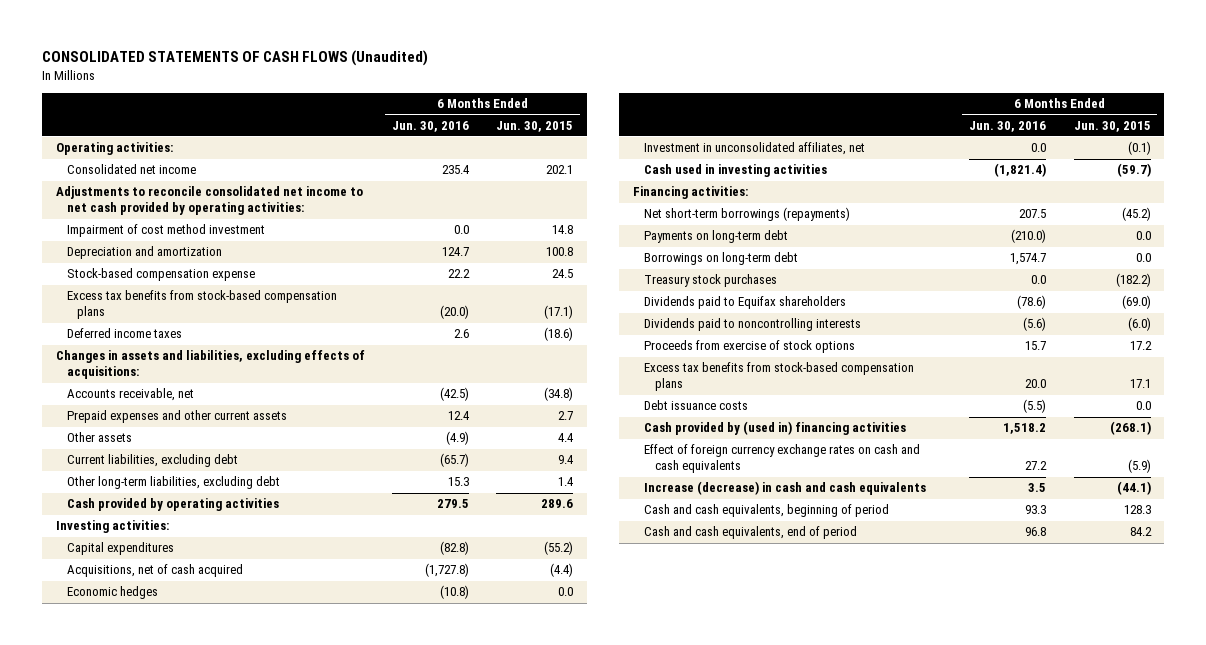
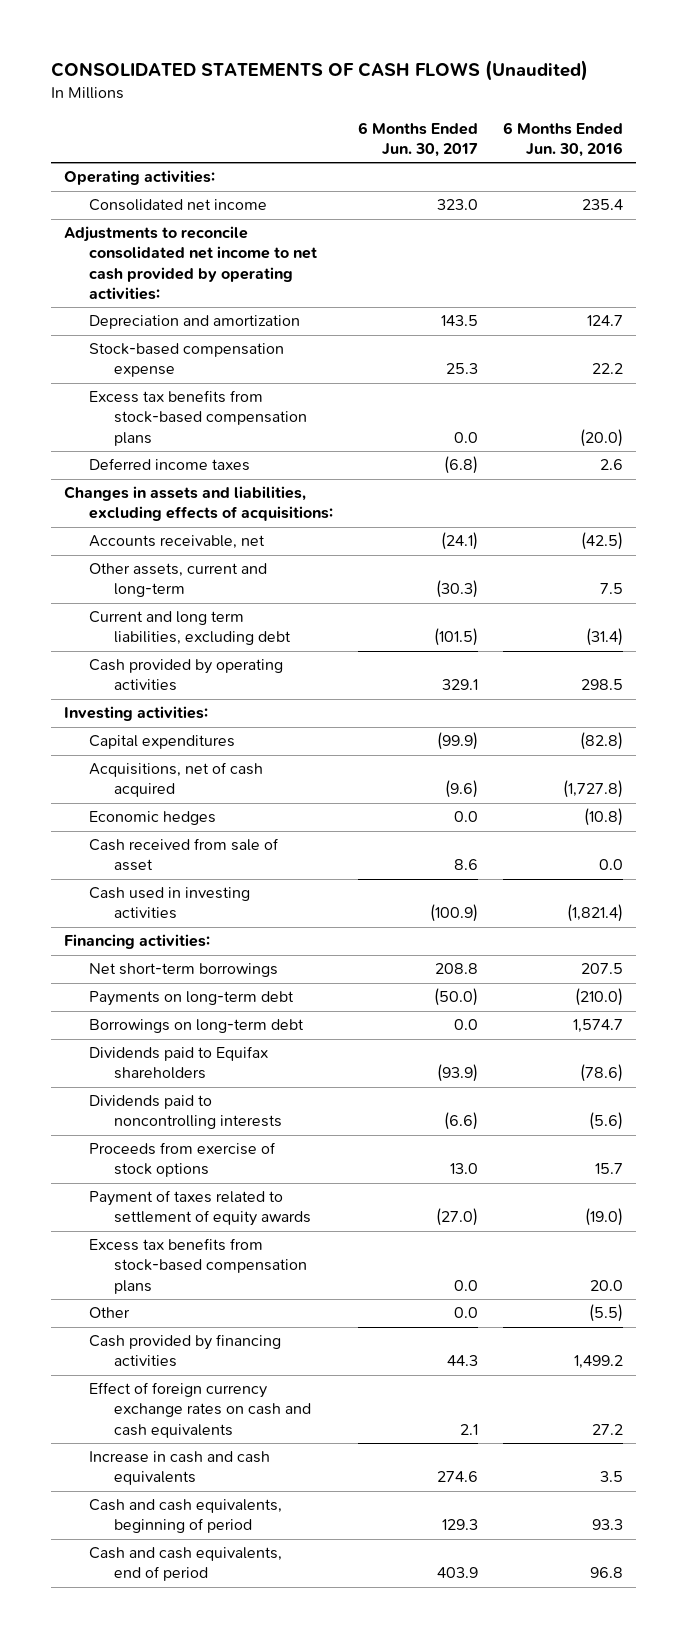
- | 6 Months Ended Jun. 30, 2016 | 6 Months Ended Jun. 30, 2015
+ | 6 Months Ended Jun. 30, 2017 | 6 Months Ended Jun. 30, 2016
- Impairment of cost method investment | 0.0 | 14.8
- Prepaid expenses and other current assets | 12.4 | 2.7
- Other assets | (4.9) | 4.4
- Current liabilities, excluding debt | (65.7) | 9.4
- Other long-term liabilities, excluding debt | 15.3 | 1.4
- Cash provided by operating activities | 279.5 | 289.6
+ Other assets, current and long-term | (30.3) | 7.5
+ Current and long term liabilities, excluding debt | (101.5) | (31.4)
+ Cash provided by operating activities | 329.1 | 298.5
- Investment in unconsolidated affiliates, net | 0.0 | (0.1)
+ Cash received from sale of asset | 8.6 | 0.0
- Net short-term borrowings (repayments) | 207.5 | (45.2)
+ Net short-term borrowings | 208.8 | 207.5
- Treasury stock purchases | 0.0 | (182.2)
+ Payment of taxes related to settlement of equity awards | (27.0) | (19.0)
- Debt issuance costs | (5.5) | 0.0
- Cash provided by (used in) financing activities | 1,518.2 | (268.1)
+ Other | 0.0 | (5.5)
+ Cash provided by financing activities | 44.3 | 1,499.2
- Increase (decrease) in cash and cash equivalents | 3.5 | (44.1)
+ Increase in cash and cash equivalents | 274.6 | 3.5

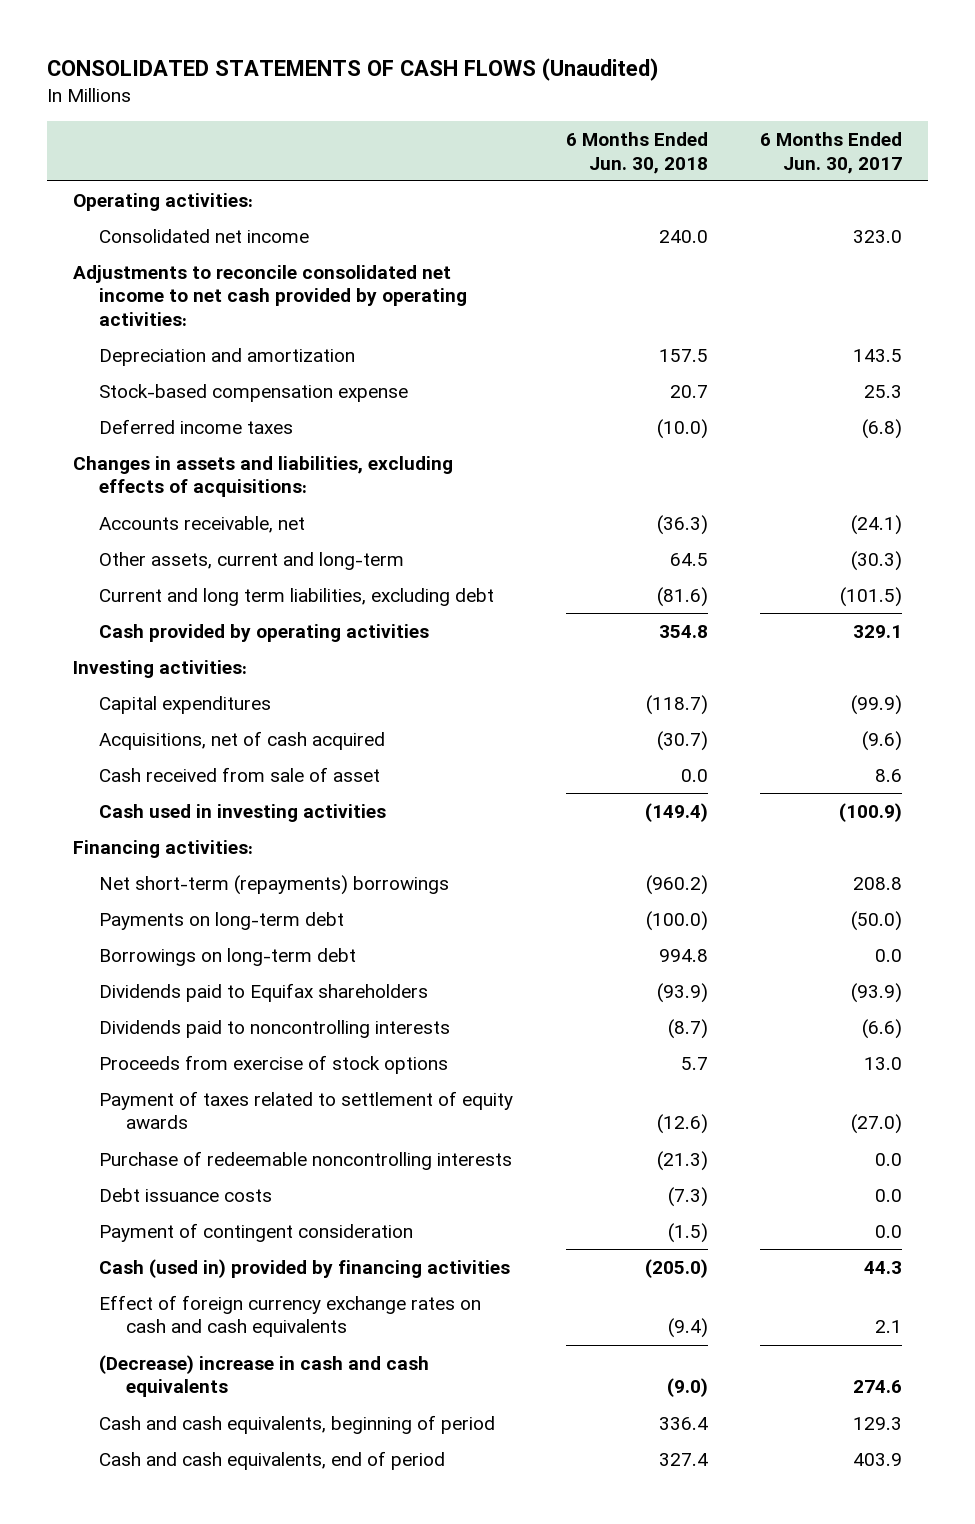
- | 6 Months Ended Jun. 30, 2017 | 6 Months Ended Jun. 30, 2016
+ | 6 Months Ended Jun. 30, 2018 | 6 Months Ended Jun. 30, 2017
- Excess tax benefits from stock-based compensation plans | 0.0 | (20.0)
- Economic hedges | 0.0 | (10.8)
- Net short-term borrowings | 208.8 | 207.5
+ Net short-term (repayments) borrowings | (960.2) | 208.8
- Excess tax benefits from stock-based compensation plans | 0.0 | 20.0
- Other | 0.0 | (5.5)
- Cash provided by financing activities | 44.3 | 1,499.2
+ Purchase of redeemable noncontrolling interests | (21.3) | 0.0
+ Debt issuance costs | (7.3) | 0.0
+ Payment of contingent consideration | (1.5) | 0.0
+ Cash (used in) provided by financing activities | (205.0) | 44.3
- Increase in cash and cash equivalents | 274.6 | 3.5
+ (Decrease) increase in cash and cash equivalents | (9.0) | 274.6

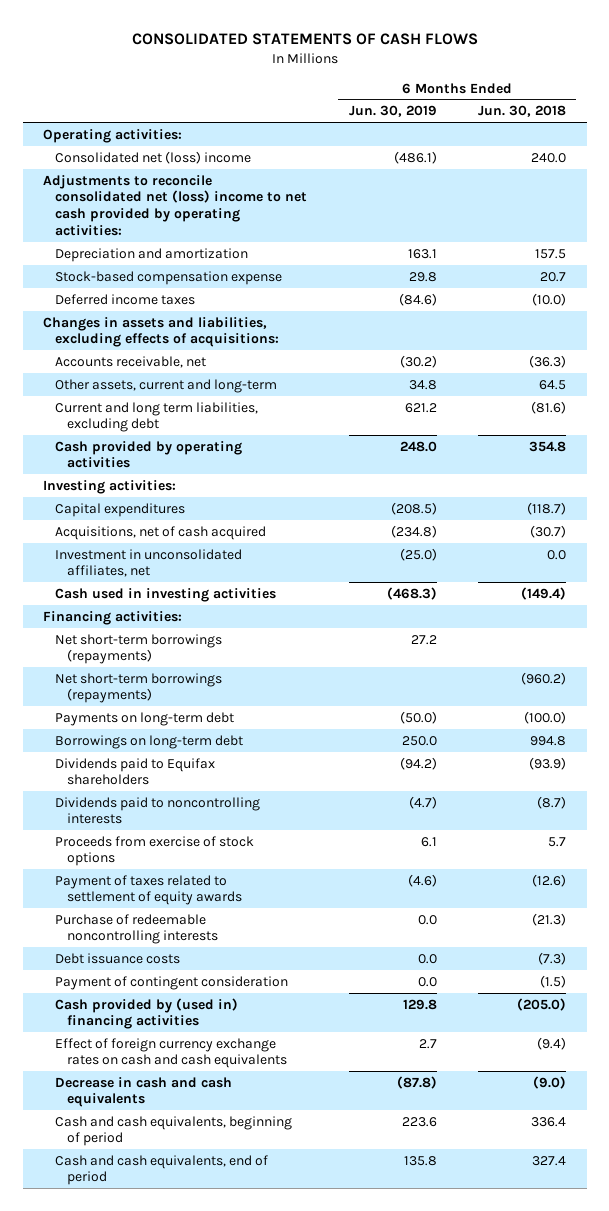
- CONSOLIDATED STATEMENTS OF CASH FLOWS (Unaudited)
+ CONSOLIDATED STATEMENTS OF CASH FLOWS
- | 6 Months Ended Jun. 30, 2018 | 6 Months Ended Jun. 30, 2017
+ | 6 Months Ended Jun. 30, 2019 | 6 Months Ended Jun. 30, 2018
- Consolidated net income | 240.0 | 323.0
- Adjustments to reconcile consolidated net income to net cash provided by operating activities:
+ Consolidated net (loss) income | (486.1) | 240.0
+ Adjustments to reconcile consolidated net (loss) income to net cash provided by operating activities:
- Cash received from sale of asset | 0.0 | 8.6
+ Investment in unconsolidated affiliates, net | (25.0) | 0.0
- Net short-term (repayments) borrowings | (960.2) | 208.8
+ Net short-term borrowings (repayments) | 27.2 |
+ Net short-term borrowings (repayments) | | (960.2)
- Cash (used in) provided by financing activities | (205.0) | 44.3
+ Cash provided by (used in) financing activities | 129.8 | (205.0)
- (Decrease) increase in cash and cash equivalents | (9.0) | 274.6
+ Decrease in cash and cash equivalents | (87.8) | (9.0)

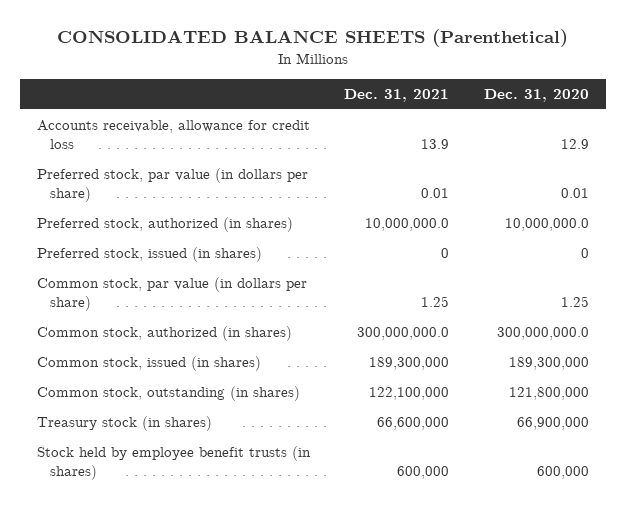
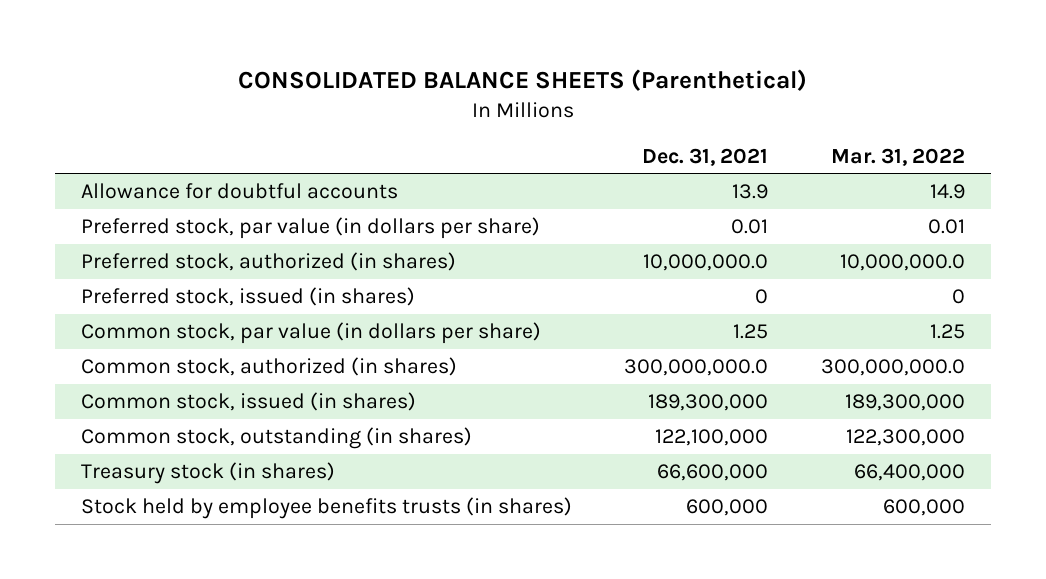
- | Dec. 31, 2021 | Dec. 31, 2020
+ | Dec. 31, 2021 | Mar. 31, 2022
- Accounts receivable, allowance for credit loss | 13.9 | 12.9
+ Allowance for doubtful accounts | 13.9 | 14.9
- Stock held by employee benefit trusts (in shares) | 600,000 | 600,000
+ Stock held by employee benefits trusts (in shares) | 600,000 | 600,000

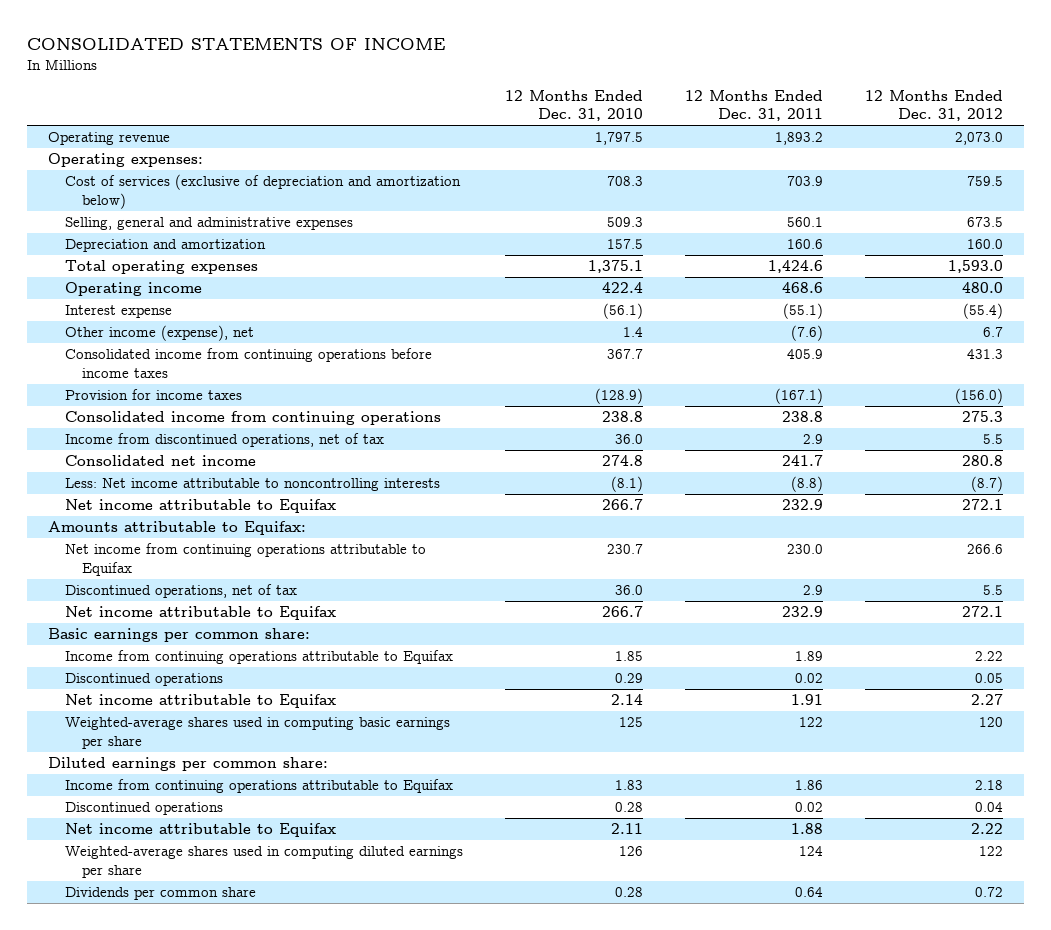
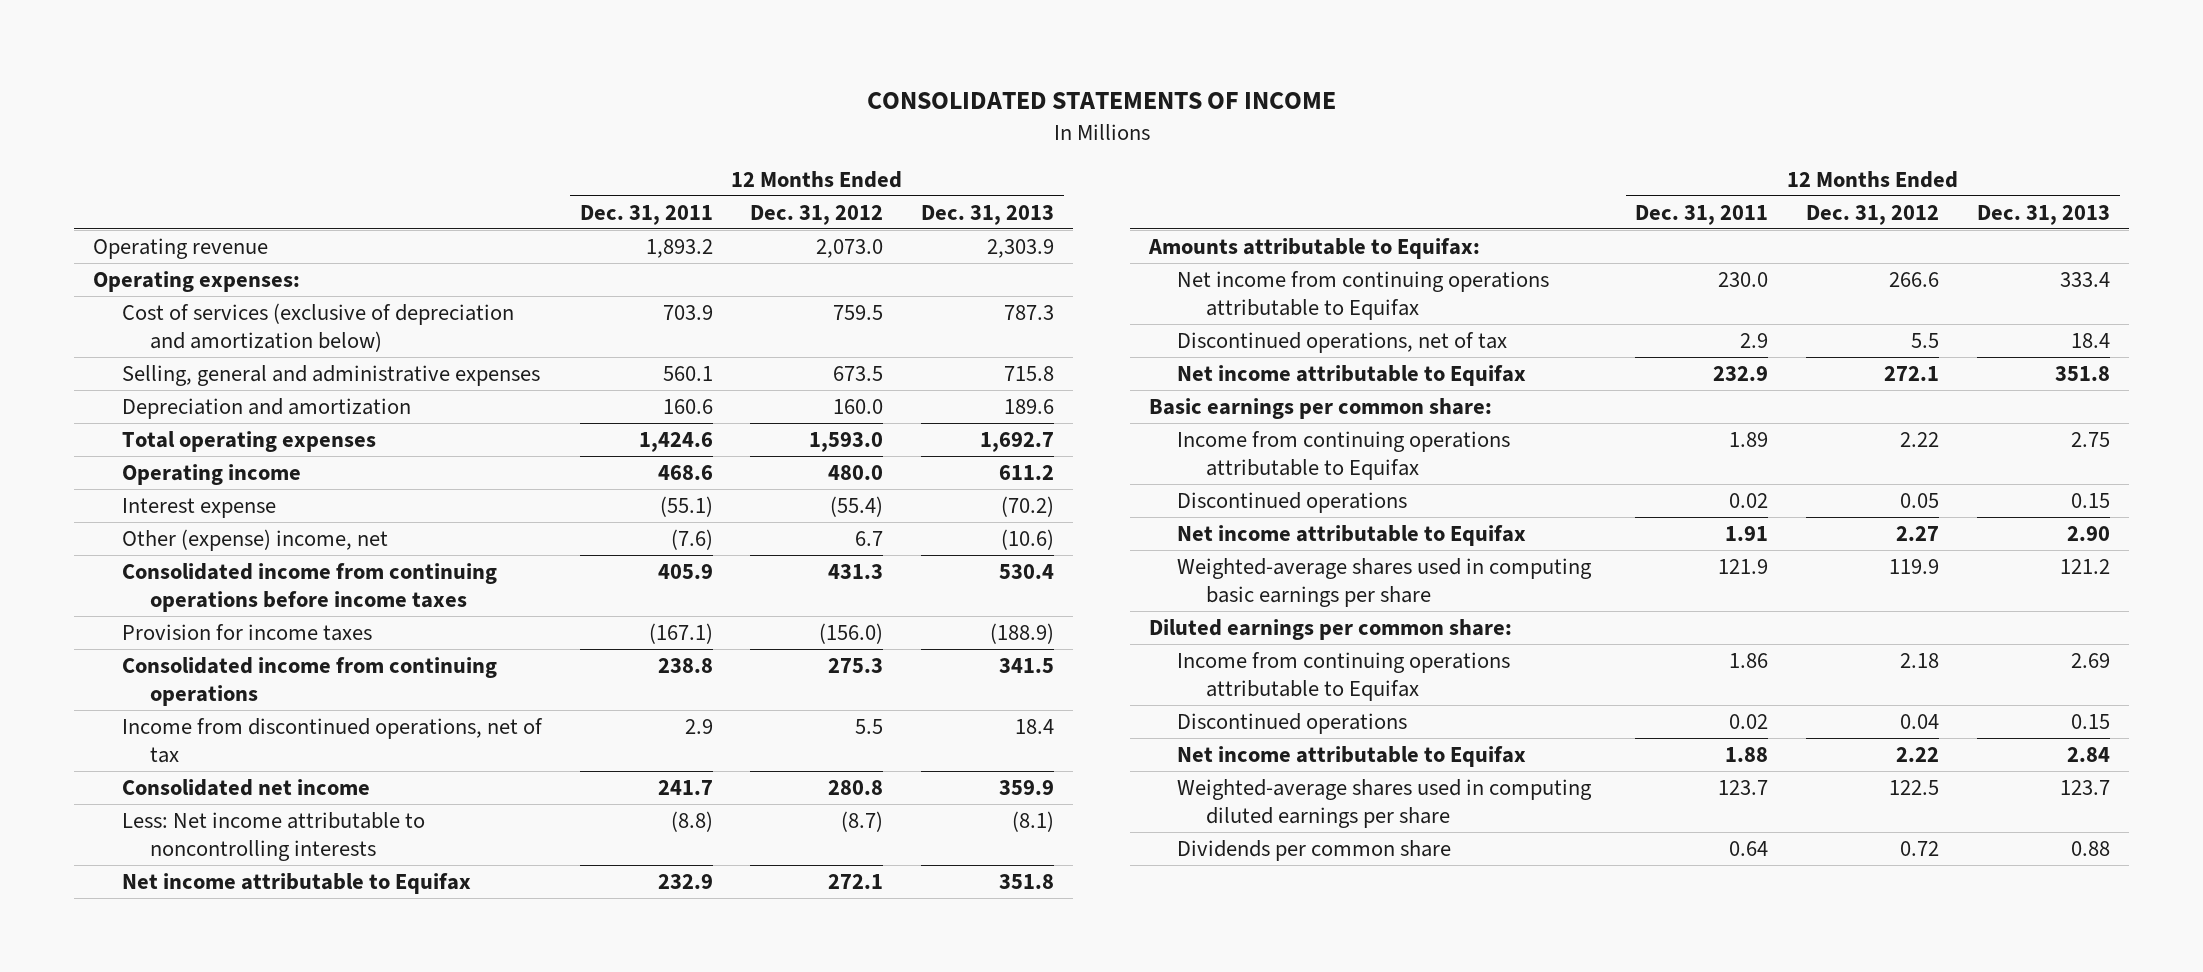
- | 12 Months Ended Dec. 31, 2010 | 12 Months Ended Dec. 31, 2011 | 12 Months Ended Dec. 31, 2012
+ | 12 Months Ended Dec. 31, 2011 | 12 Months Ended Dec. 31, 2012 | 12 Months Ended Dec. 31, 2013
- Other income (expense), net | 1.4 | (7.6) | 6.7
+ Other (expense) income, net | (7.6) | 6.7 | (10.6)
- Weighted-average shares used in computing basic earnings per share | 125 | 122 | 120
+ Weighted-average shares used in computing basic earnings per share | 121.9 | 119.9 | 121.2
- Weighted-average shares used in computing diluted earnings per share | 126 | 124 | 122
+ Weighted-average shares used in computing diluted earnings per share | 123.7 | 122.5 | 123.7

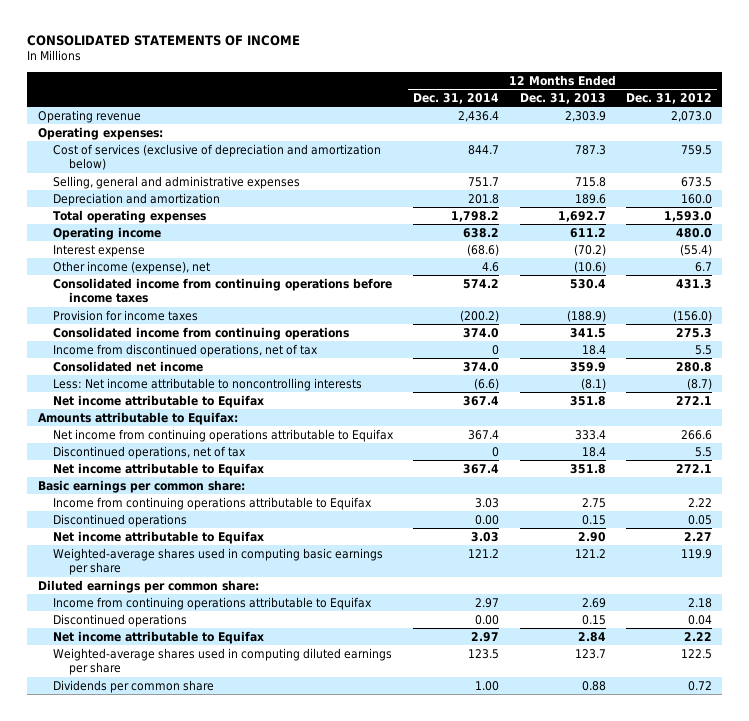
- | 12 Months Ended Dec. 31, 2011 | 12 Months Ended Dec. 31, 2012 | 12 Months Ended Dec. 31, 2013
+ | 12 Months Ended Dec. 31, 2014 | 12 Months Ended Dec. 31, 2013 | 12 Months Ended Dec. 31, 2012
- Other (expense) income, net | (7.6) | 6.7 | (10.6)
+ Other income (expense), net | 4.6 | (10.6) | 6.7

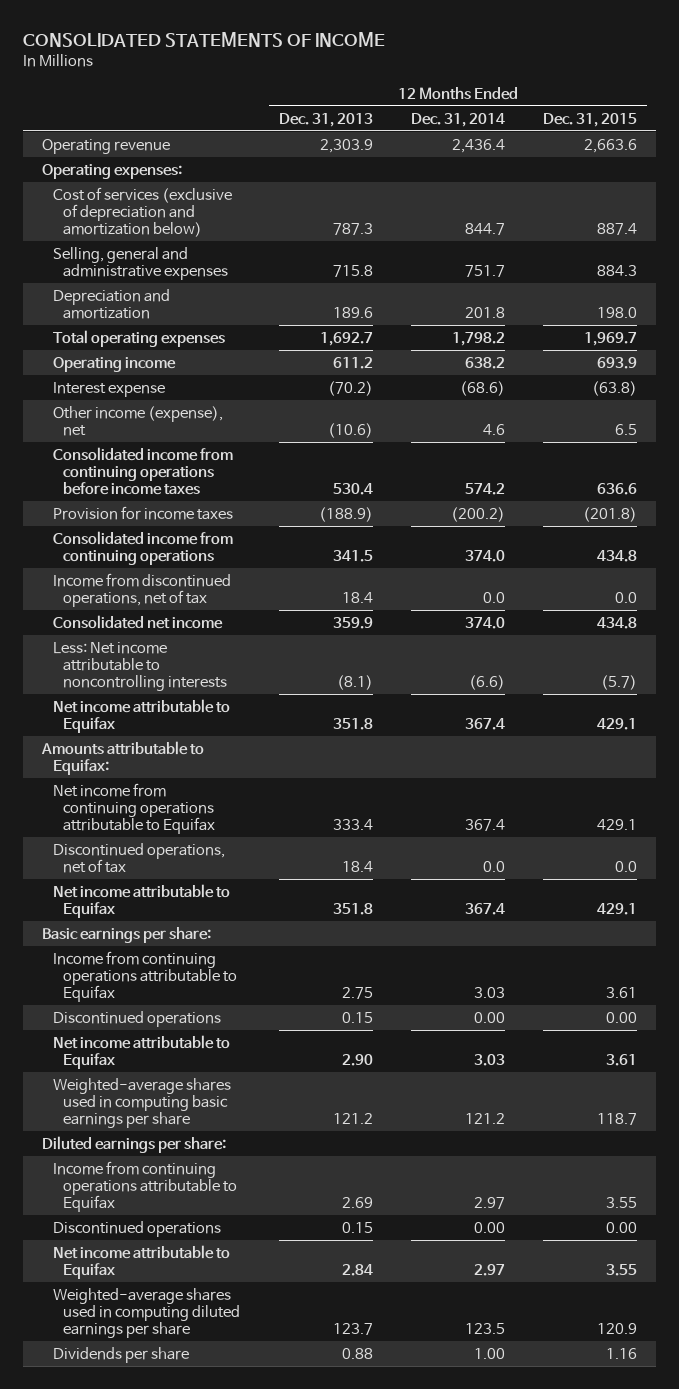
- | 12 Months Ended Dec. 31, 2014 | 12 Months Ended Dec. 31, 2013 | 12 Months Ended Dec. 31, 2012
+ | 12 Months Ended Dec. 31, 2013 | 12 Months Ended Dec. 31, 2014 | 12 Months Ended Dec. 31, 2015
- Income from discontinued operations, net of tax | 0 | 18.4 | 5.5
+ Income from discontinued operations, net of tax | 18.4 | 0.0 | 0.0
- Discontinued operations, net of tax | 0 | 18.4 | 5.5
+ Discontinued operations, net of tax | 18.4 | 0.0 | 0.0
- Basic earnings per common share:
+ Basic earnings per share:
- Diluted earnings per common share:
+ Diluted earnings per share:
- Dividends per common share | 1.00 | 0.88 | 0.72
+ Dividends per share | 0.88 | 1.00 | 1.16

